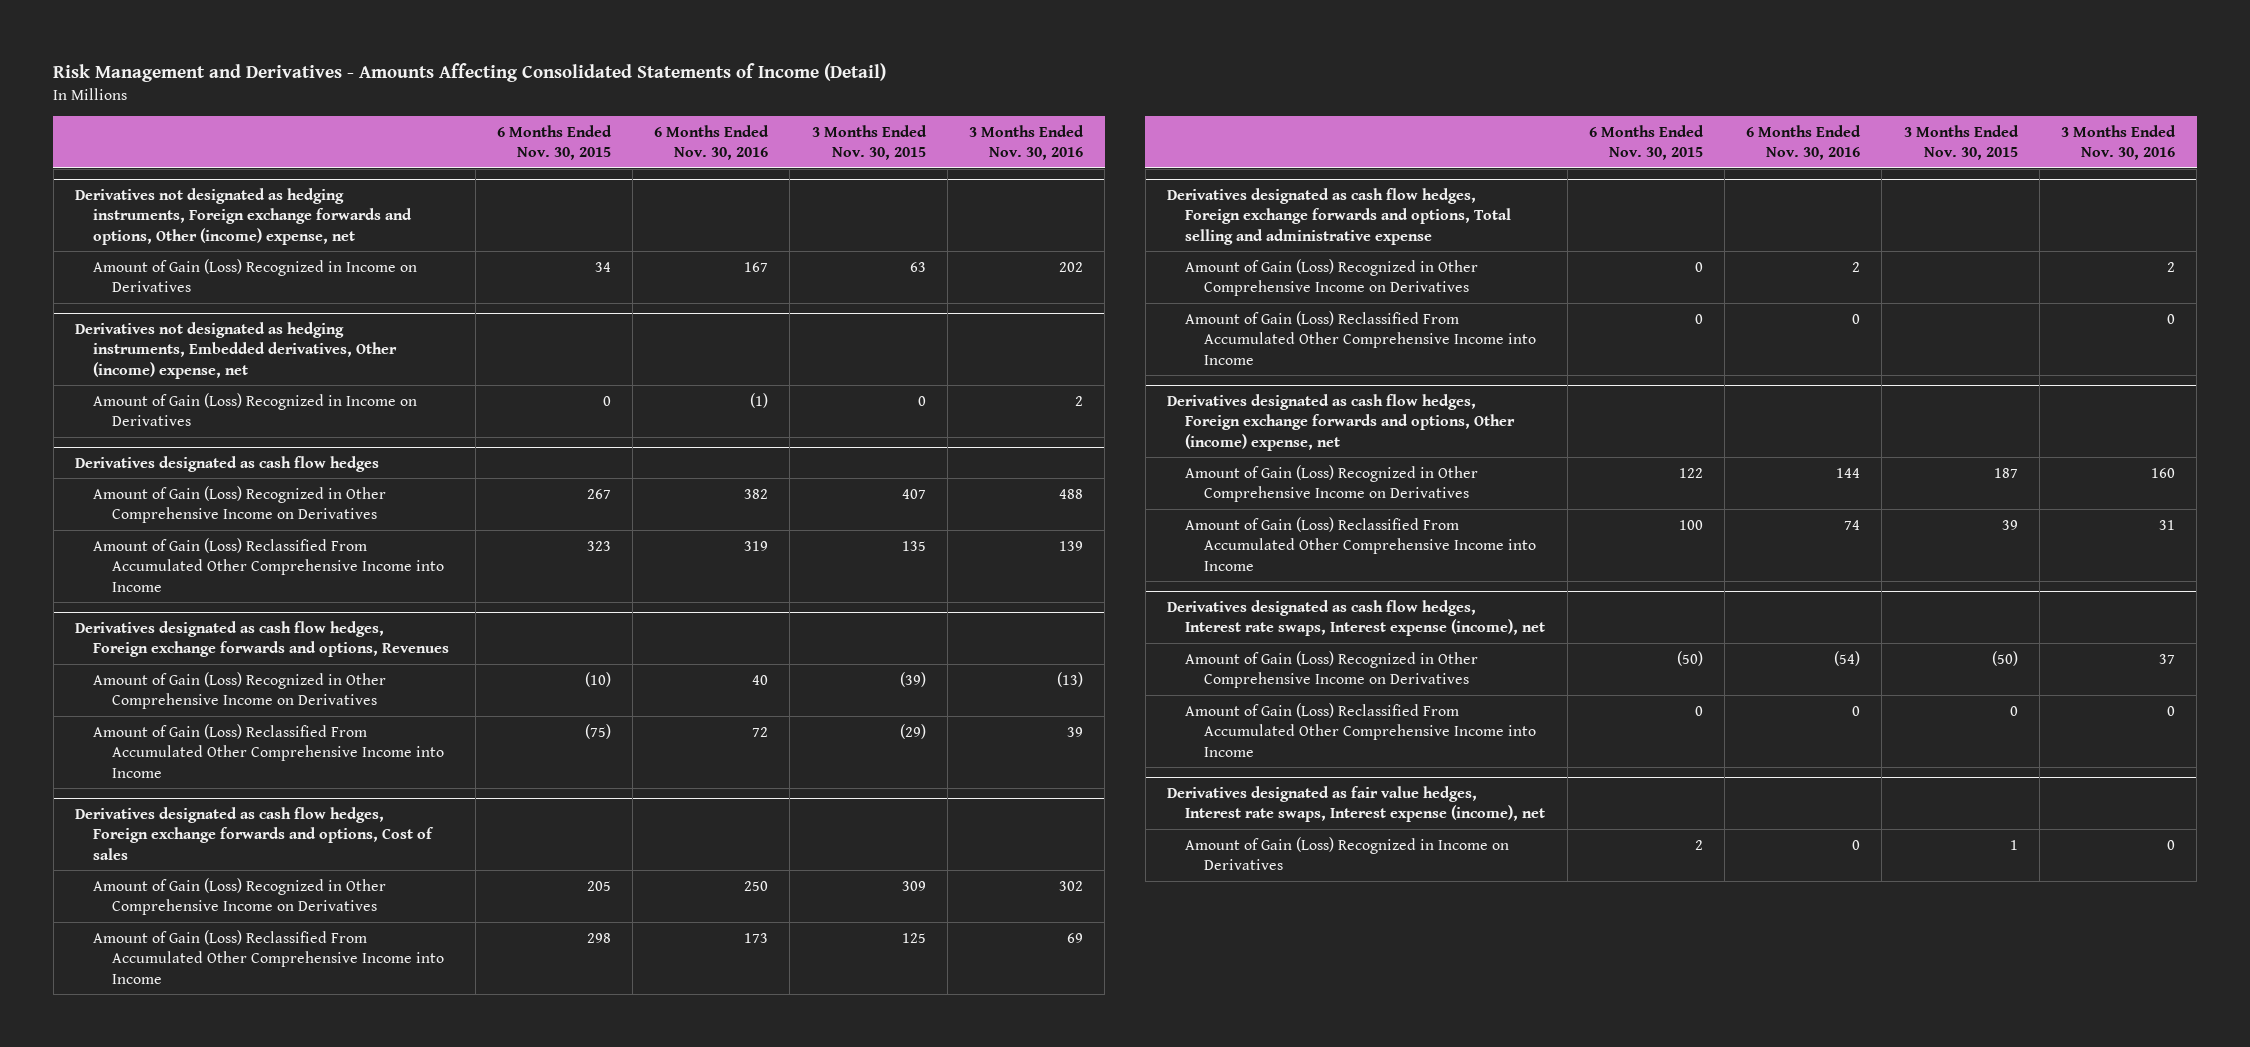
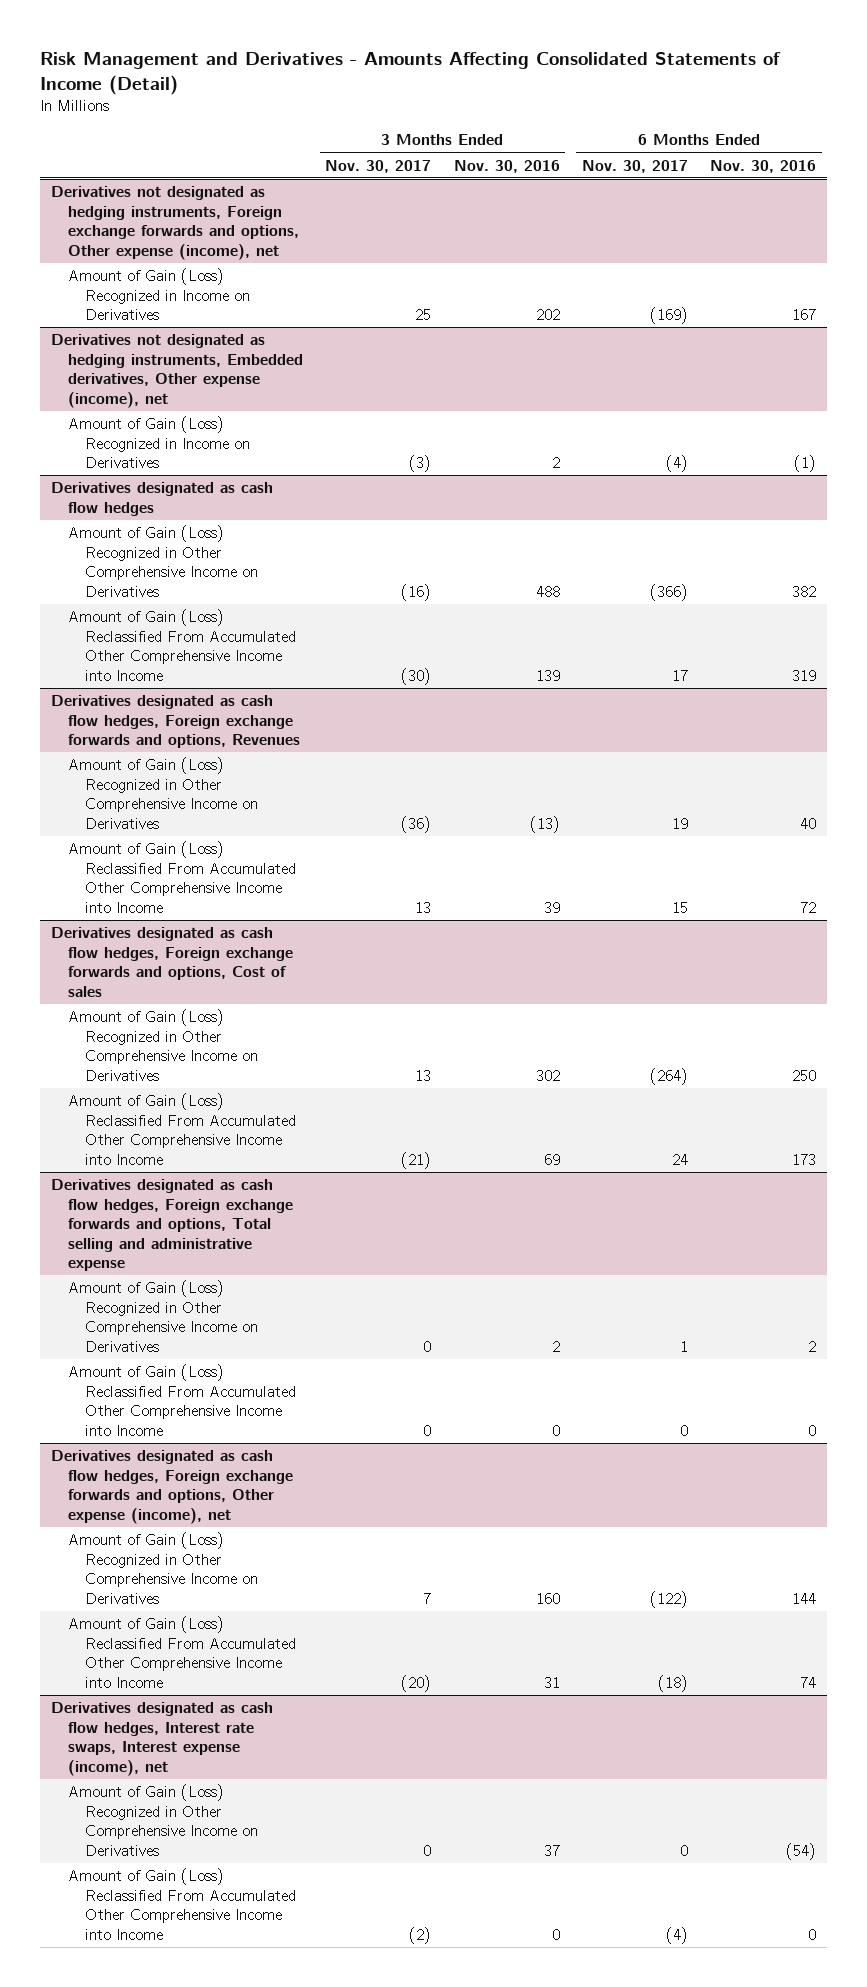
- | 6 Months Ended Nov. 30, 2015 | 6 Months Ended Nov. 30, 2016 | 3 Months Ended Nov. 30, 2015 | 3 Months Ended Nov. 30, 2016
+ | 3 Months Ended Nov. 30, 2017 | 3 Months Ended Nov. 30, 2016 | 6 Months Ended Nov. 30, 2017 | 6 Months Ended Nov. 30, 2016
- Derivatives not designated as hedging instruments, Foreign exchange forwards and options, Other (income) expense, net
+ Derivatives not designated as hedging instruments, Foreign exchange forwards and options, Other expense (income), net
- Derivatives not designated as hedging instruments, Embedded derivatives, Other (income) expense, net
+ Derivatives not designated as hedging instruments, Embedded derivatives, Other expense (income), net
- Derivatives designated as cash flow hedges, Foreign exchange forwards and options, Other (income) expense, net
+ Derivatives designated as cash flow hedges, Foreign exchange forwards and options, Other expense (income), net
- Derivatives designated as fair value hedges, Interest rate swaps, Interest expense (income), net
- Amount of Gain (Loss) Recognized in Income on Derivatives | 2 | 0 | 1 | 0

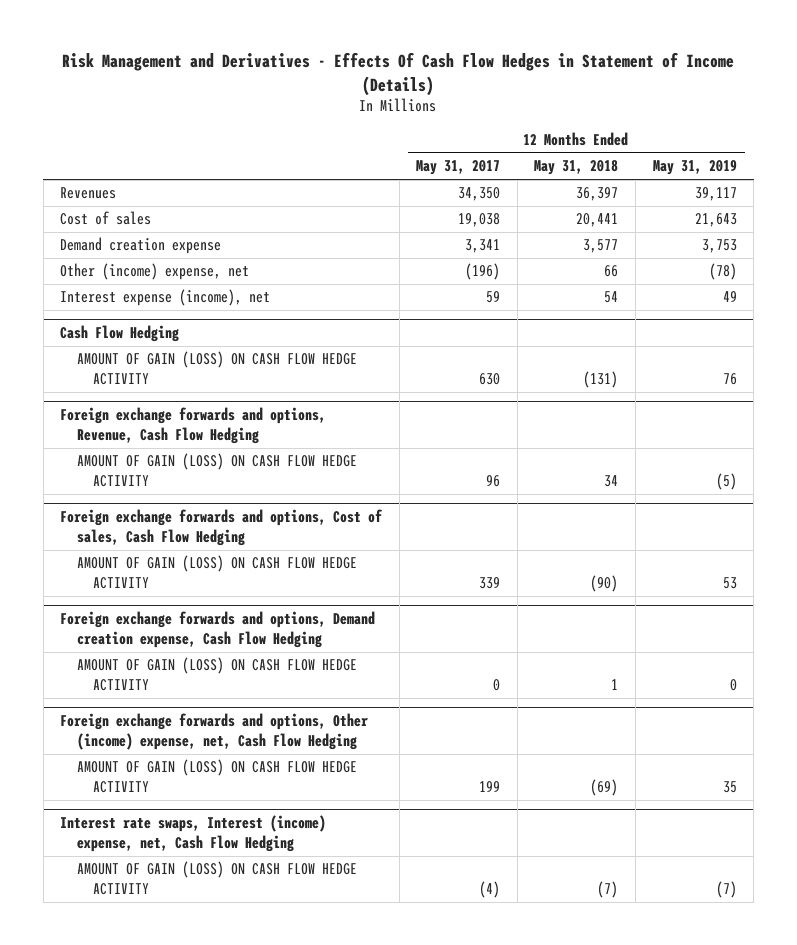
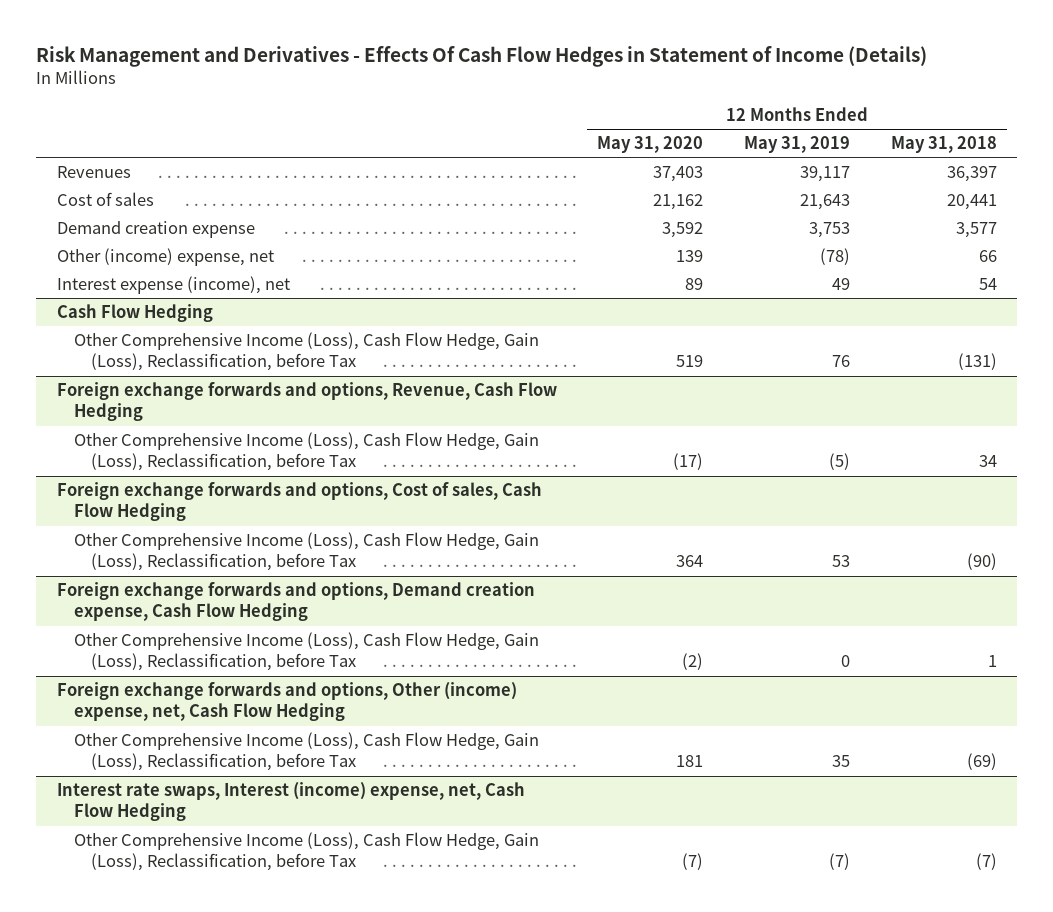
- | 12 Months Ended May 31, 2017 | 12 Months Ended May 31, 2018 | 12 Months Ended May 31, 2019
+ | 12 Months Ended May 31, 2020 | 12 Months Ended May 31, 2019 | 12 Months Ended May 31, 2018
@ Cash Flow Hedging
- AMOUNT OF GAIN (LOSS) ON CASH FLOW HEDGE ACTIVITY | 630 | (131) | 76
+ Other Comprehensive Income (Loss), Cash Flow Hedge, Gain (Loss), Reclassification, before Tax | 519 | 76 | (131)
@ Foreign exchange forwards and options, Revenue, Cash Flow Hedging
- AMOUNT OF GAIN (LOSS) ON CASH FLOW HEDGE ACTIVITY | 96 | 34 | (5)
+ Other Comprehensive Income (Loss), Cash Flow Hedge, Gain (Loss), Reclassification, before Tax | (17) | (5) | 34
@ Foreign exchange forwards and options, Cost of sales, Cash Flow Hedging
- AMOUNT OF GAIN (LOSS) ON CASH FLOW HEDGE ACTIVITY | 339 | (90) | 53
+ Other Comprehensive Income (Loss), Cash Flow Hedge, Gain (Loss), Reclassification, before Tax | 364 | 53 | (90)
@ Foreign exchange forwards and options, Demand creation expense, Cash Flow Hedging
- AMOUNT OF GAIN (LOSS) ON CASH FLOW HEDGE ACTIVITY | 0 | 1 | 0
+ Other Comprehensive Income (Loss), Cash Flow Hedge, Gain (Loss), Reclassification, before Tax | (2) | 0 | 1
@ Foreign exchange forwards and options, Other (income) expense, net, Cash Flow Hedging
- AMOUNT OF GAIN (LOSS) ON CASH FLOW HEDGE ACTIVITY | 199 | (69) | 35
+ Other Comprehensive Income (Loss), Cash Flow Hedge, Gain (Loss), Reclassification, before Tax | 181 | 35 | (69)
@ Interest rate swaps, Interest (income) expense, net, Cash Flow Hedging
- AMOUNT OF GAIN (LOSS) ON CASH FLOW HEDGE ACTIVITY | (4) | (7) | (7)
+ Other Comprehensive Income (Loss), Cash Flow Hedge, Gain (Loss), Reclassification, before Tax | (7) | (7) | (7)

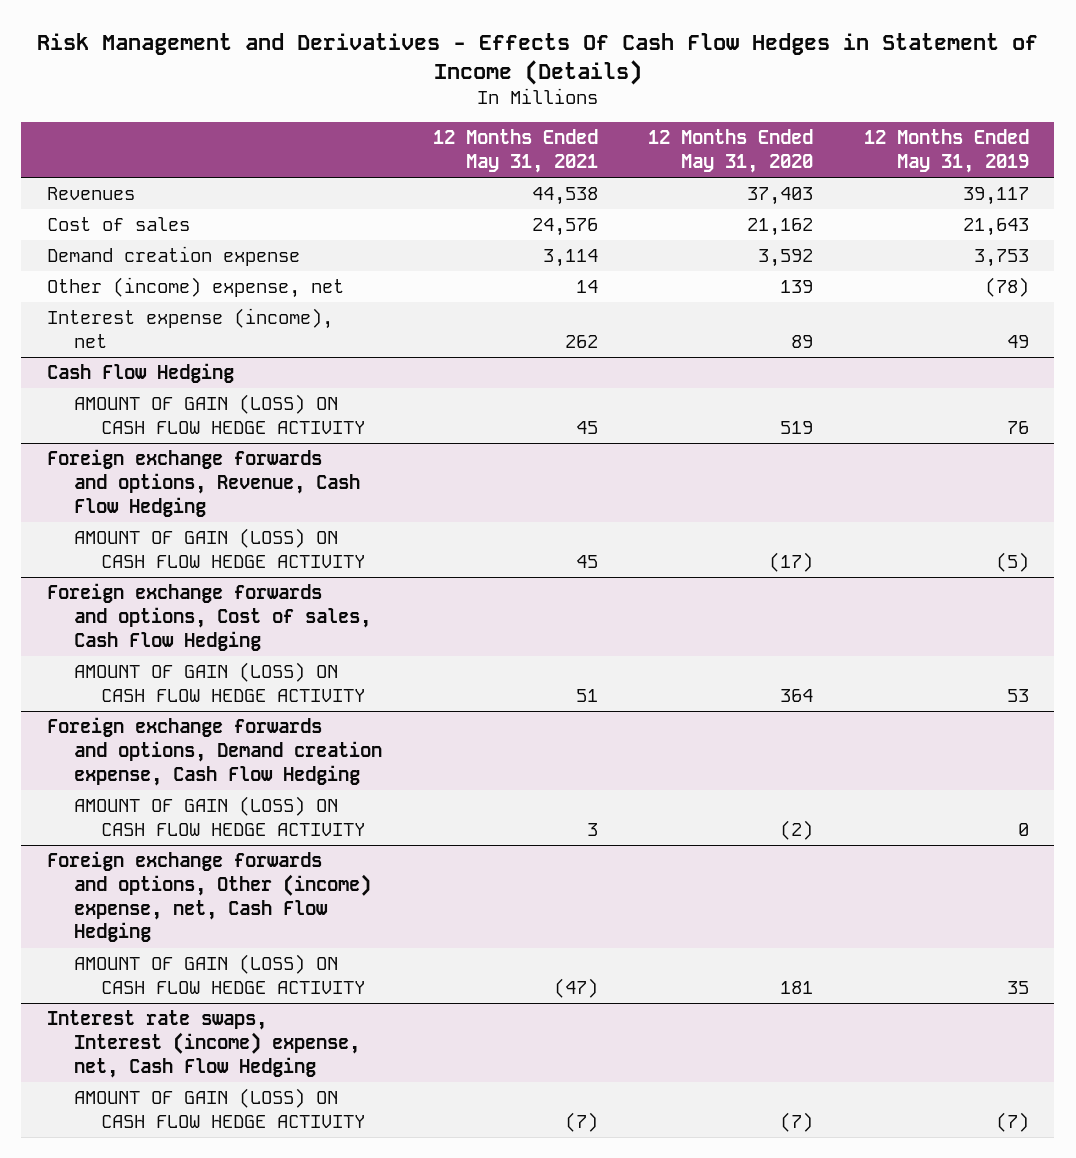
- | 12 Months Ended May 31, 2020 | 12 Months Ended May 31, 2019 | 12 Months Ended May 31, 2018
+ | 12 Months Ended May 31, 2021 | 12 Months Ended May 31, 2020 | 12 Months Ended May 31, 2019
@ Cash Flow Hedging
- Other Comprehensive Income (Loss), Cash Flow Hedge, Gain (Loss), Reclassification, before Tax | 519 | 76 | (131)
+ AMOUNT OF GAIN (LOSS) ON CASH FLOW HEDGE ACTIVITY | 45 | 519 | 76
@ Foreign exchange forwards and options, Revenue, Cash Flow Hedging
- Other Comprehensive Income (Loss), Cash Flow Hedge, Gain (Loss), Reclassification, before Tax | (17) | (5) | 34
+ AMOUNT OF GAIN (LOSS) ON CASH FLOW HEDGE ACTIVITY | 45 | (17) | (5)
@ Foreign exchange forwards and options, Cost of sales, Cash Flow Hedging
- Other Comprehensive Income (Loss), Cash Flow Hedge, Gain (Loss), Reclassification, before Tax | 364 | 53 | (90)
+ AMOUNT OF GAIN (LOSS) ON CASH FLOW HEDGE ACTIVITY | 51 | 364 | 53
@ Foreign exchange forwards and options, Demand creation expense, Cash Flow Hedging
- Other Comprehensive Income (Loss), Cash Flow Hedge, Gain (Loss), Reclassification, before Tax | (2) | 0 | 1
+ AMOUNT OF GAIN (LOSS) ON CASH FLOW HEDGE ACTIVITY | 3 | (2) | 0
@ Foreign exchange forwards and options, Other (income) expense, net, Cash Flow Hedging
- Other Comprehensive Income (Loss), Cash Flow Hedge, Gain (Loss), Reclassification, before Tax | 181 | 35 | (69)
+ AMOUNT OF GAIN (LOSS) ON CASH FLOW HEDGE ACTIVITY | (47) | 181 | 35
@ Interest rate swaps, Interest (income) expense, net, Cash Flow Hedging
- Other Comprehensive Income (Loss), Cash Flow Hedge, Gain (Loss), Reclassification, before Tax | (7) | (7) | (7)
+ AMOUNT OF GAIN (LOSS) ON CASH FLOW HEDGE ACTIVITY | (7) | (7) | (7)

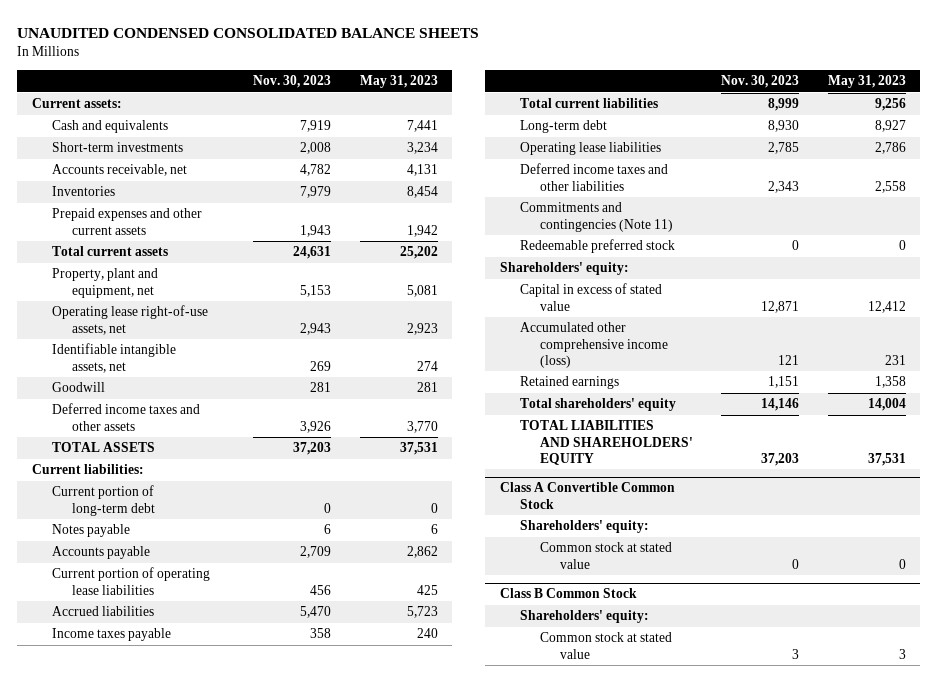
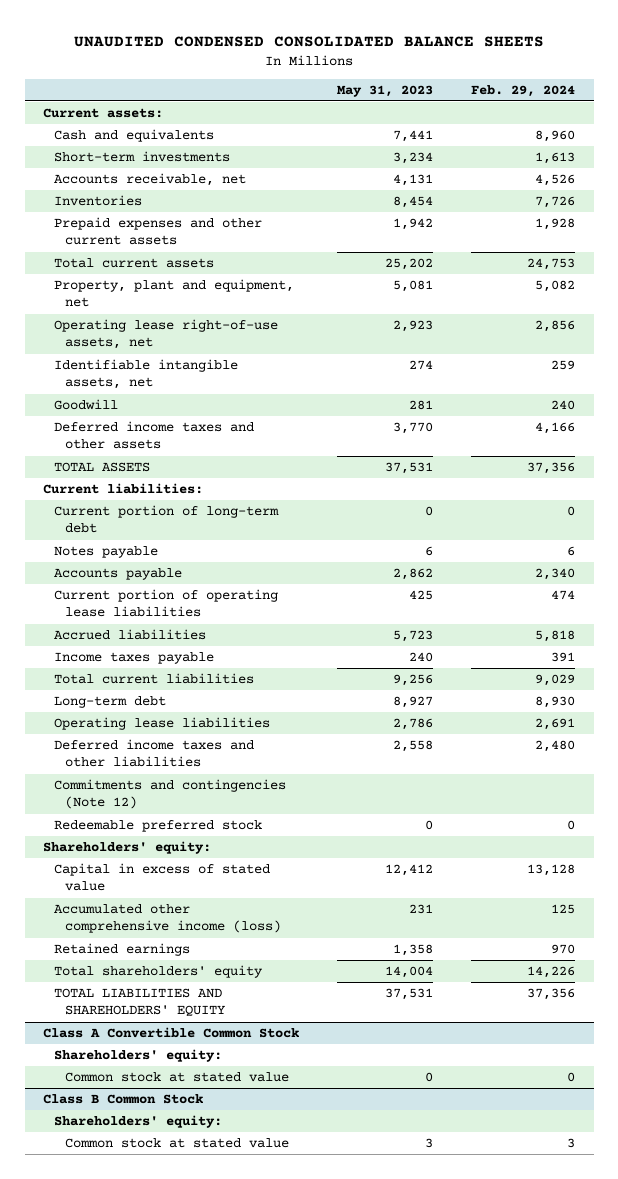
- | Nov. 30, 2023 | May 31, 2023
+ | May 31, 2023 | Feb. 29, 2024
- Commitments and contingencies (Note 11)
+ Commitments and contingencies (Note 12)

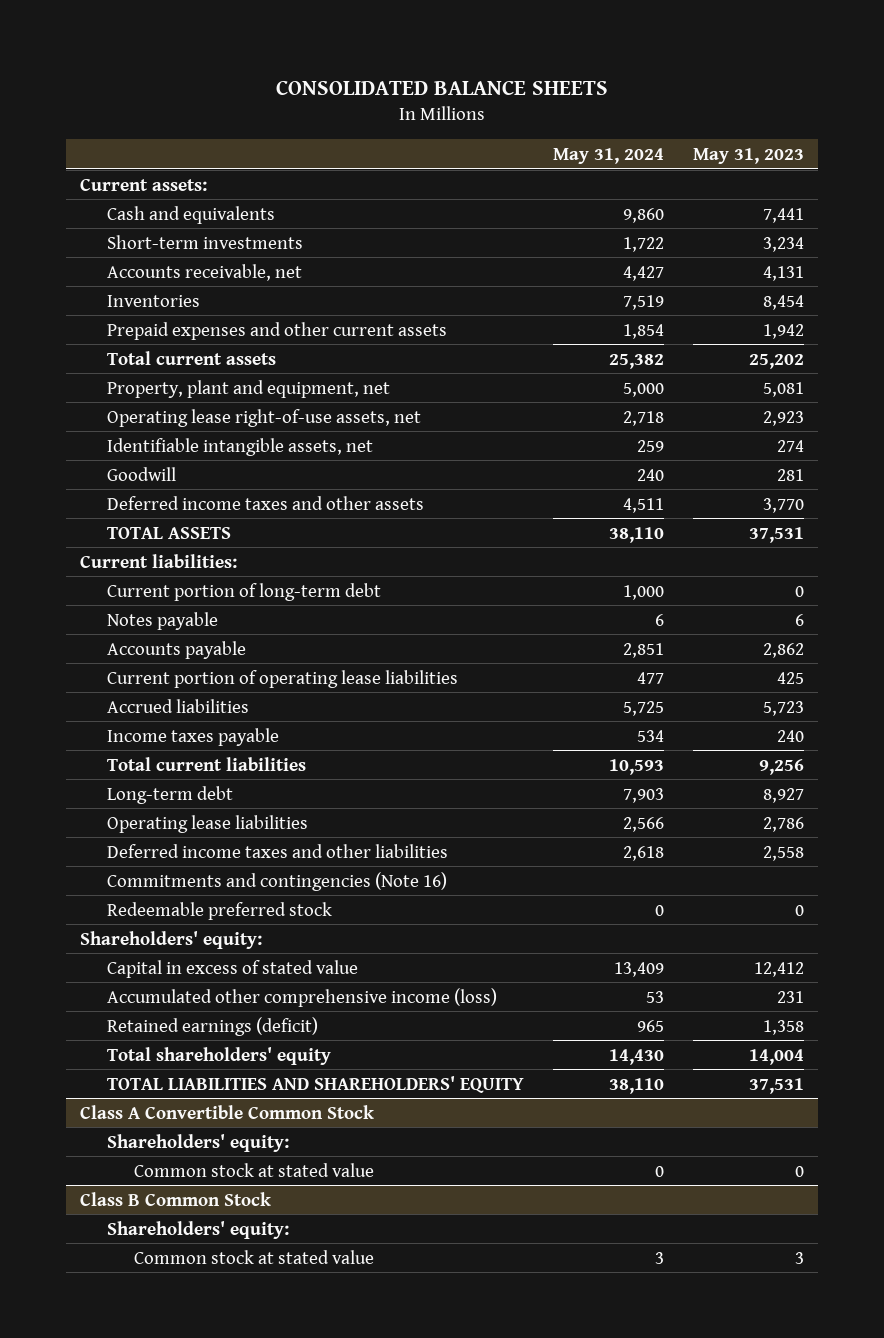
- UNAUDITED CONDENSED CONSOLIDATED BALANCE SHEETS
+ CONSOLIDATED BALANCE SHEETS
- | May 31, 2023 | Feb. 29, 2024
+ | May 31, 2024 | May 31, 2023
- Commitments and contingencies (Note 12)
+ Commitments and contingencies (Note 16)
- Retained earnings | 1,358 | 970
+ Retained earnings (deficit) | 965 | 1,358

